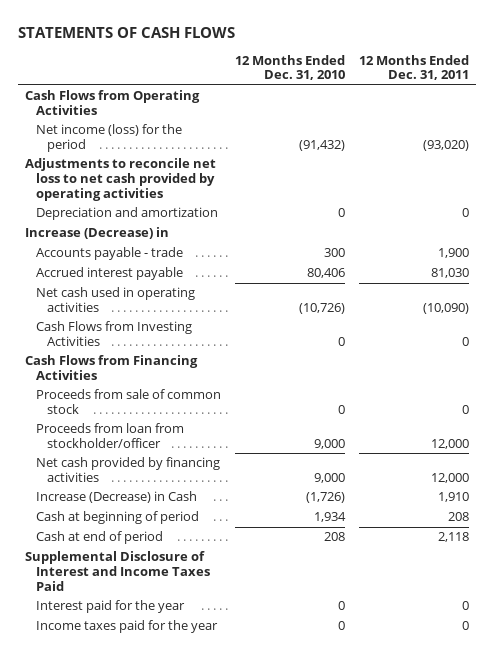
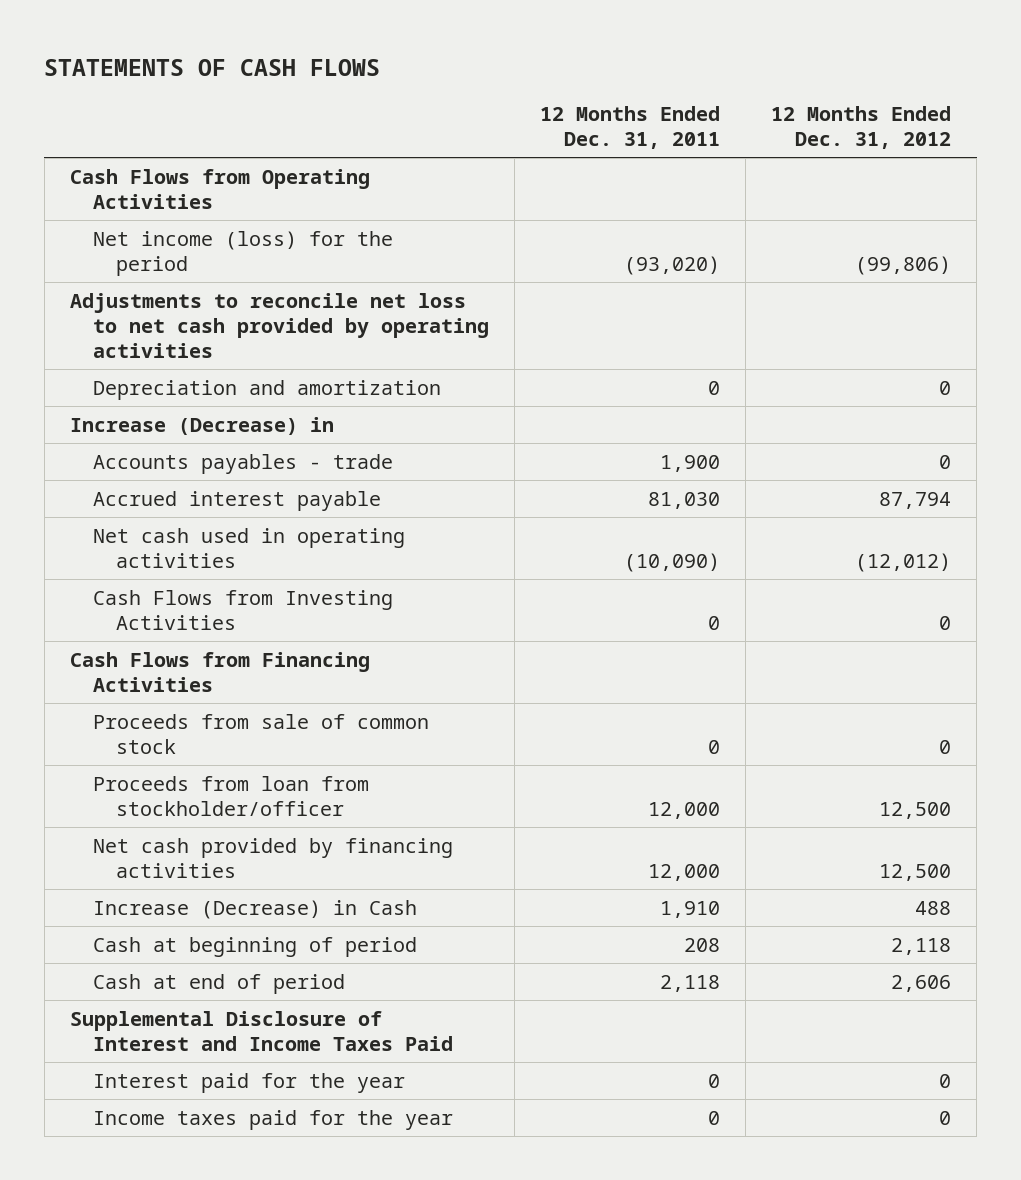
- | 12 Months Ended Dec. 31, 2010 | 12 Months Ended Dec. 31, 2011
+ | 12 Months Ended Dec. 31, 2011 | 12 Months Ended Dec. 31, 2012
- Accounts payable - trade | 300 | 1,900
+ Accounts payables - trade | 1,900 | 0

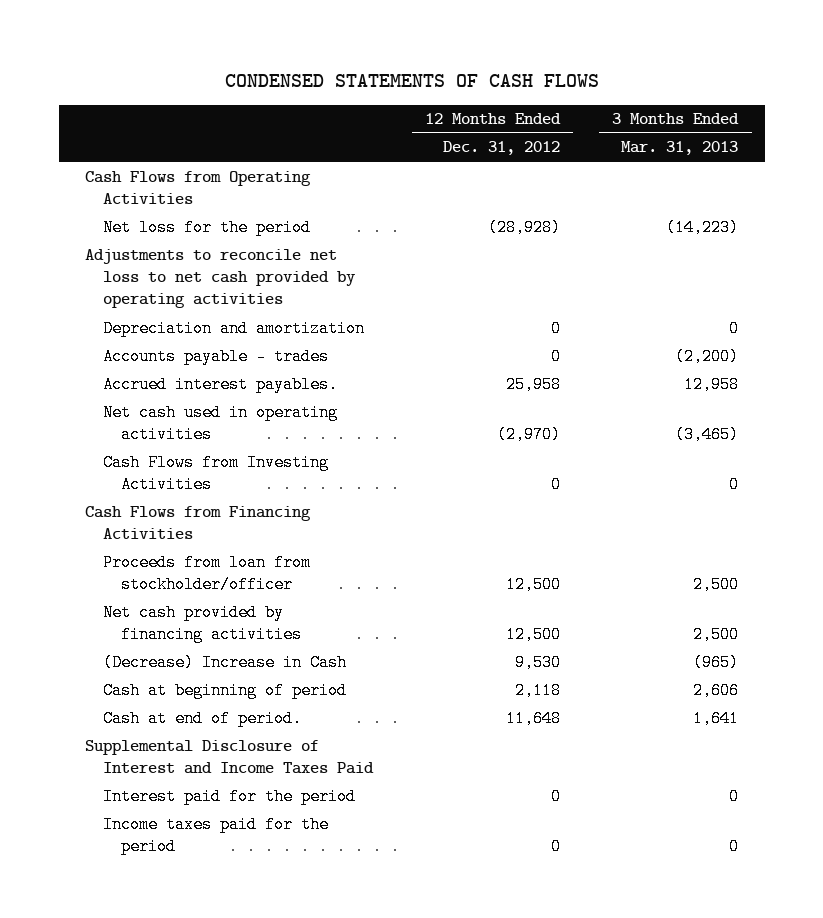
- STATEMENTS OF CASH FLOWS
+ CONDENSED STATEMENTS OF CASH FLOWS
- | 12 Months Ended Dec. 31, 2011 | 12 Months Ended Dec. 31, 2012
+ | 12 Months Ended Dec. 31, 2012 | 3 Months Ended Mar. 31, 2013
- Net income (loss) for the period | (93,020) | (99,806)
+ Net loss for the period | (28,928) | (14,223)
- Increase (Decrease) in
- Accounts payables - trade | 1,900 | 0
- Accrued interest payable | 81,030 | 87,794
- Net cash used in operating activities | (10,090) | (12,012)
+ Accounts payable - trades | 0 | (2,200)
+ Accrued interest payables. | 25,958 | 12,958
+ Net cash used in operating activities | (2,970) | (3,465)
- Proceeds from sale of common stock | 0 | 0
- Increase (Decrease) in Cash | 1,910 | 488
+ (Decrease) Increase in Cash | 9,530 | (965)
- Cash at end of period | 2,118 | 2,606
+ Cash at end of period. | 11,648 | 1,641
- Interest paid for the year | 0 | 0
- Income taxes paid for the year | 0 | 0
+ Interest paid for the period | 0 | 0
+ Income taxes paid for the period | 0 | 0

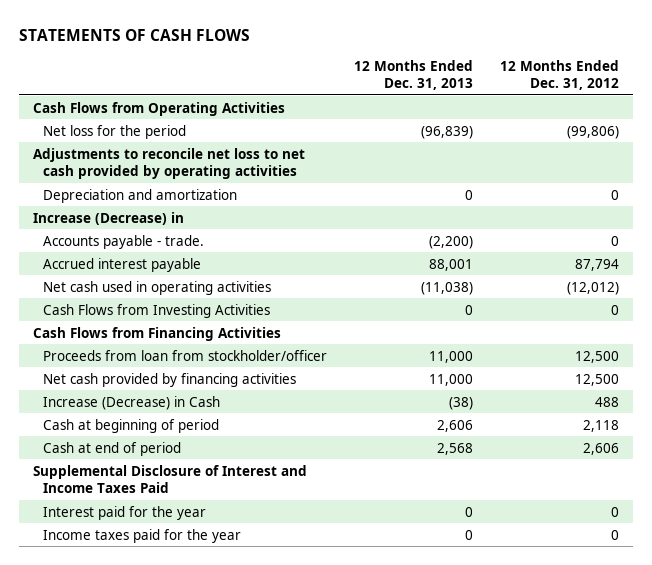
- CONDENSED STATEMENTS OF CASH FLOWS
+ STATEMENTS OF CASH FLOWS
- | 12 Months Ended Dec. 31, 2012 | 3 Months Ended Mar. 31, 2013
+ | 12 Months Ended Dec. 31, 2013 | 12 Months Ended Dec. 31, 2012
- Net loss for the period | (28,928) | (14,223)
+ Net loss for the period | (96,839) | (99,806)
- Accounts payable - trades | 0 | (2,200)
- Accrued interest payables. | 25,958 | 12,958
- Net cash used in operating activities | (2,970) | (3,465)
+ Increase (Decrease) in
+ Accounts payable - trade. | (2,200) | 0
+ Accrued interest payable | 88,001 | 87,794
+ Net cash used in operating activities | (11,038) | (12,012)
- (Decrease) Increase in Cash | 9,530 | (965)
+ Increase (Decrease) in Cash | (38) | 488
- Cash at end of period. | 11,648 | 1,641
+ Cash at end of period | 2,568 | 2,606
- Interest paid for the period | 0 | 0
- Income taxes paid for the period | 0 | 0
+ Interest paid for the year | 0 | 0
+ Income taxes paid for the year | 0 | 0

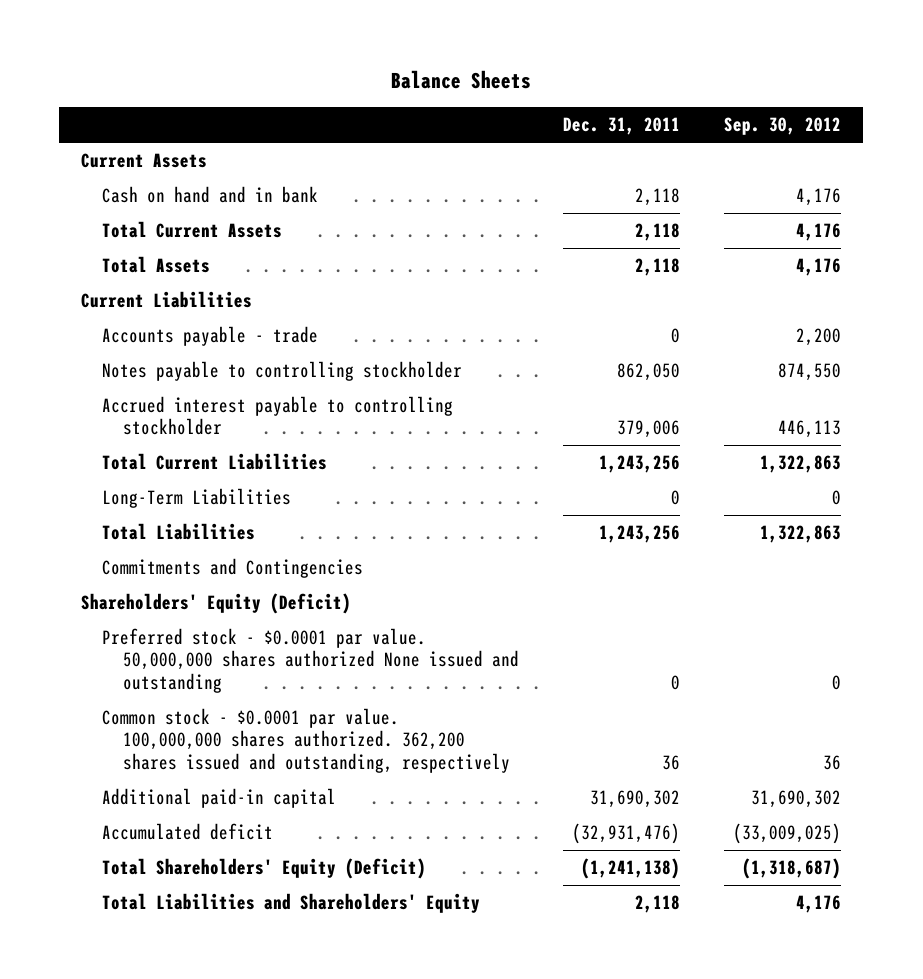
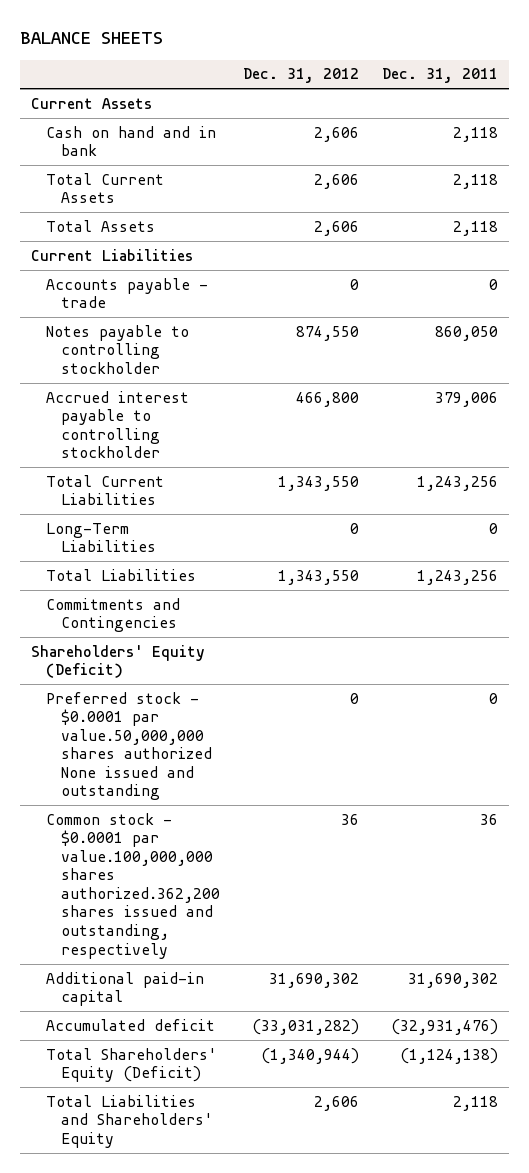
- Balance Sheets
+ BALANCE SHEETS
- | Dec. 31, 2011 | Sep. 30, 2012
+ | Dec. 31, 2012 | Dec. 31, 2011
- Notes payable to controlling stockholder | 862,050 | 874,550
+ Notes payable to controlling stockholder | 874,550 | 860,050
- Preferred stock - $0.0001 par value. 50,000,000 shares authorized None issued and outstanding | 0 | 0
- Common stock - $0.0001 par value. 100,000,000 shares authorized. 362,200 shares issued and outstanding, respectively | 36 | 36
+ Preferred stock - $0.0001 par value.50,000,000 shares authorized None issued and outstanding | 0 | 0
+ Common stock - $0.0001 par value.100,000,000 shares authorized.362,200 shares issued and outstanding, respectively | 36 | 36
- Total Shareholders' Equity (Deficit) | (1,241,138) | (1,318,687)
+ Total Shareholders' Equity (Deficit) | (1,340,944) | (1,124,138)

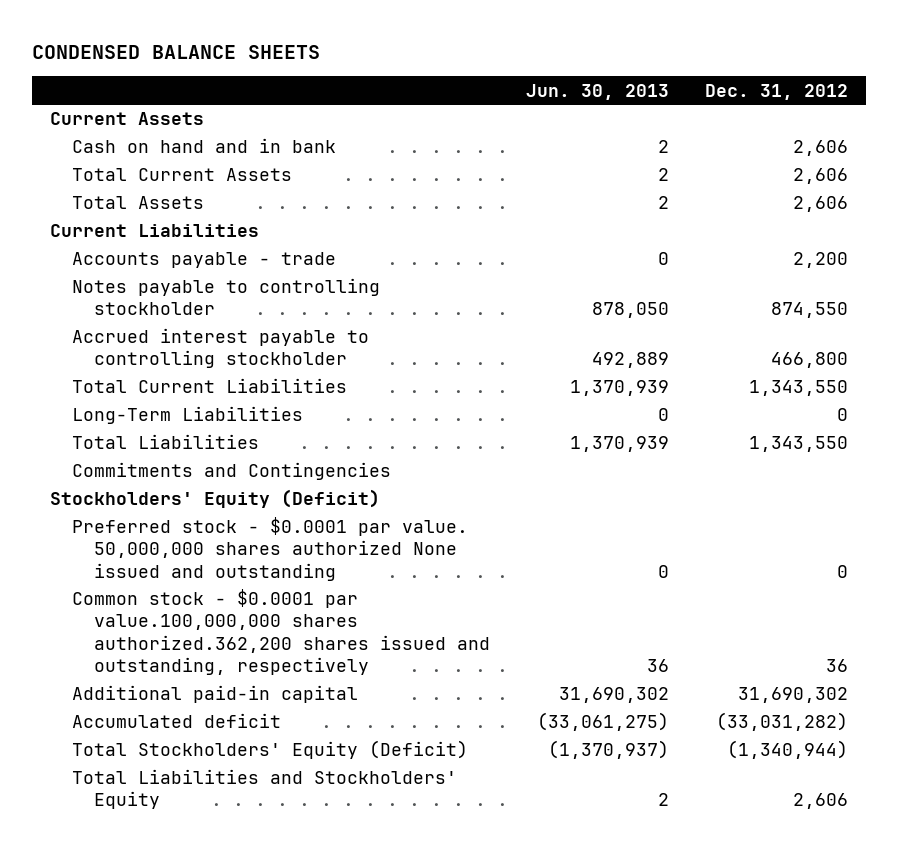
- BALANCE SHEETS
+ CONDENSED BALANCE SHEETS
- | Dec. 31, 2012 | Dec. 31, 2011
+ | Jun. 30, 2013 | Dec. 31, 2012
- Accounts payable - trade | 0 | 0
+ Accounts payable - trade | 0 | 2,200
- Shareholders' Equity (Deficit)
- Preferred stock - $0.0001 par value.50,000,000 shares authorized None issued and outstanding | 0 | 0
+ Stockholders' Equity (Deficit)
+ Preferred stock - $0.0001 par value. 50,000,000 shares authorized None issued and outstanding | 0 | 0
- Total Shareholders' Equity (Deficit) | (1,340,944) | (1,124,138)
- Total Liabilities and Shareholders' Equity | 2,606 | 2,118
+ Total Stockholders' Equity (Deficit) | (1,370,937) | (1,340,944)
+ Total Liabilities and Stockholders' Equity | 2 | 2,606

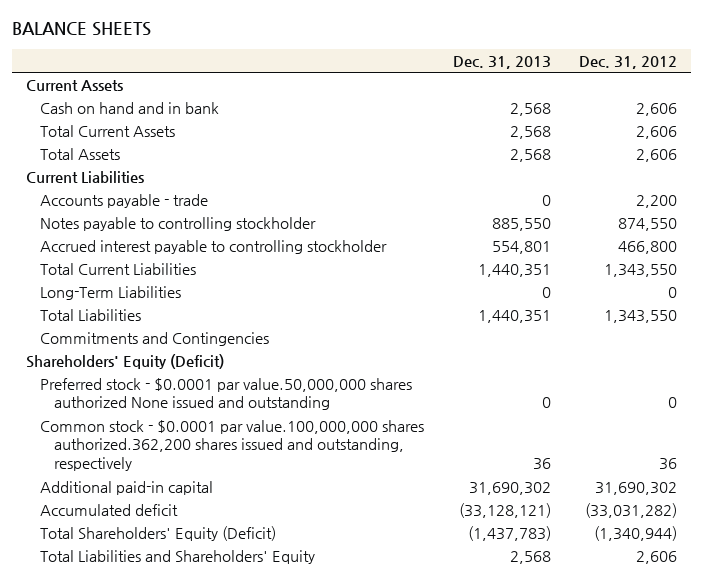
- CONDENSED BALANCE SHEETS
+ BALANCE SHEETS
- | Jun. 30, 2013 | Dec. 31, 2012
+ | Dec. 31, 2013 | Dec. 31, 2012
- Stockholders' Equity (Deficit)
- Preferred stock - $0.0001 par value. 50,000,000 shares authorized None issued and outstanding | 0 | 0
+ Shareholders' Equity (Deficit)
+ Preferred stock - $0.0001 par value.50,000,000 shares authorized None issued and outstanding | 0 | 0
- Total Stockholders' Equity (Deficit) | (1,370,937) | (1,340,944)
- Total Liabilities and Stockholders' Equity | 2 | 2,606
+ Total Shareholders' Equity (Deficit) | (1,437,783) | (1,340,944)
+ Total Liabilities and Shareholders' Equity | 2,568 | 2,606

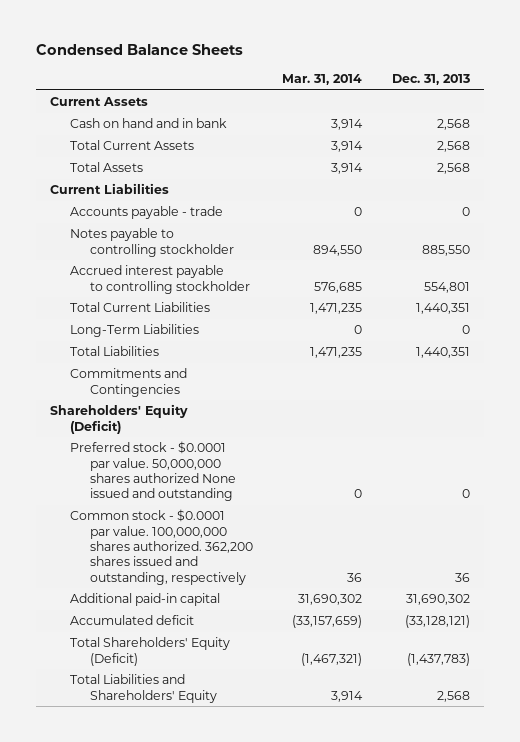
- BALANCE SHEETS
+ Condensed Balance Sheets
- | Dec. 31, 2013 | Dec. 31, 2012
+ | Mar. 31, 2014 | Dec. 31, 2013
- Preferred stock - $0.0001 par value.50,000,000 shares authorized None issued and outstanding | 0 | 0
- Common stock - $0.0001 par value.100,000,000 shares authorized.362,200 shares issued and outstanding, respectively | 36 | 36
+ Preferred stock - $0.0001 par value. 50,000,000 shares authorized None issued and outstanding | 0 | 0
+ Common stock - $0.0001 par value. 100,000,000 shares authorized. 362,200 shares issued and outstanding, respectively | 36 | 36

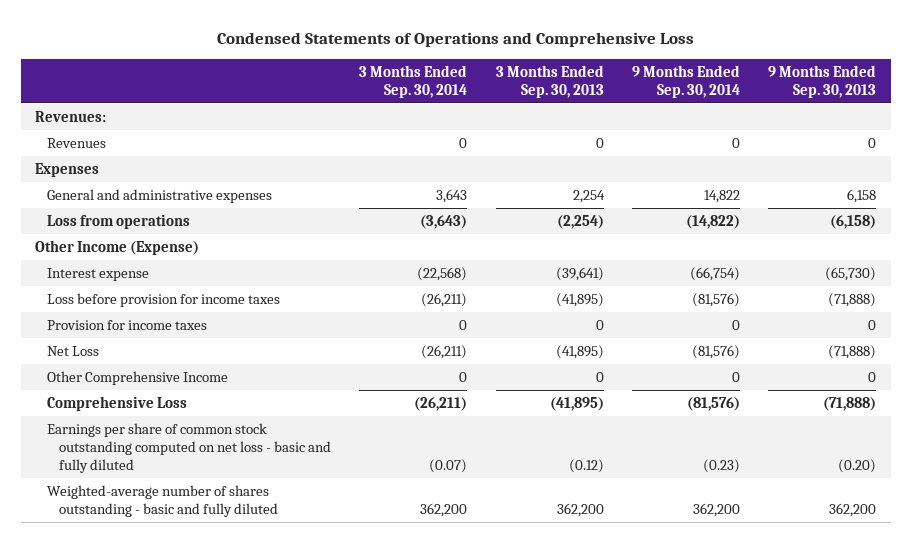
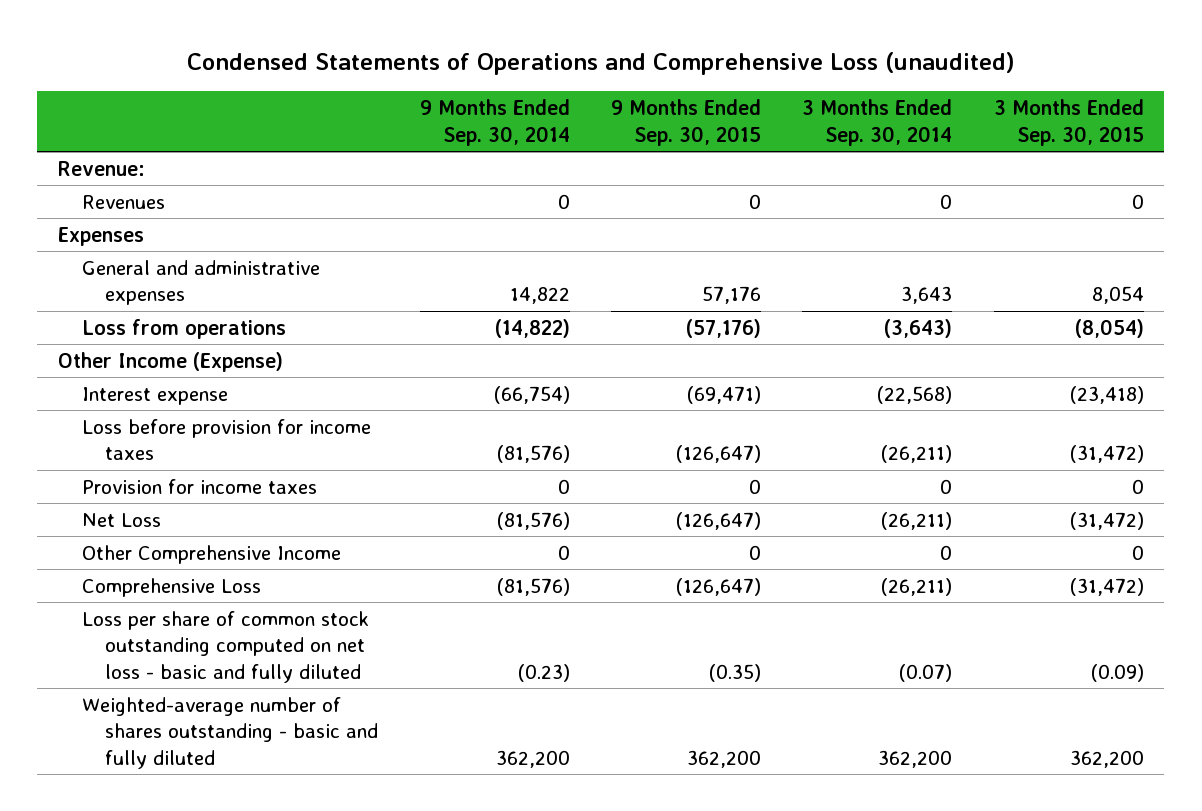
- Condensed Statements of Operations and Comprehensive Loss
+ Condensed Statements of Operations and Comprehensive Loss (unaudited)
- | 3 Months Ended Sep. 30, 2014 | 3 Months Ended Sep. 30, 2013 | 9 Months Ended Sep. 30, 2014 | 9 Months Ended Sep. 30, 2013
+ | 9 Months Ended Sep. 30, 2014 | 9 Months Ended Sep. 30, 2015 | 3 Months Ended Sep. 30, 2014 | 3 Months Ended Sep. 30, 2015
- Revenues:
+ Revenue:
- Earnings per share of common stock outstanding computed on net loss - basic and fully diluted | (0.07) | (0.12) | (0.23) | (0.20)
+ Loss per share of common stock outstanding computed on net loss - basic and fully diluted | (0.23) | (0.35) | (0.07) | (0.09)

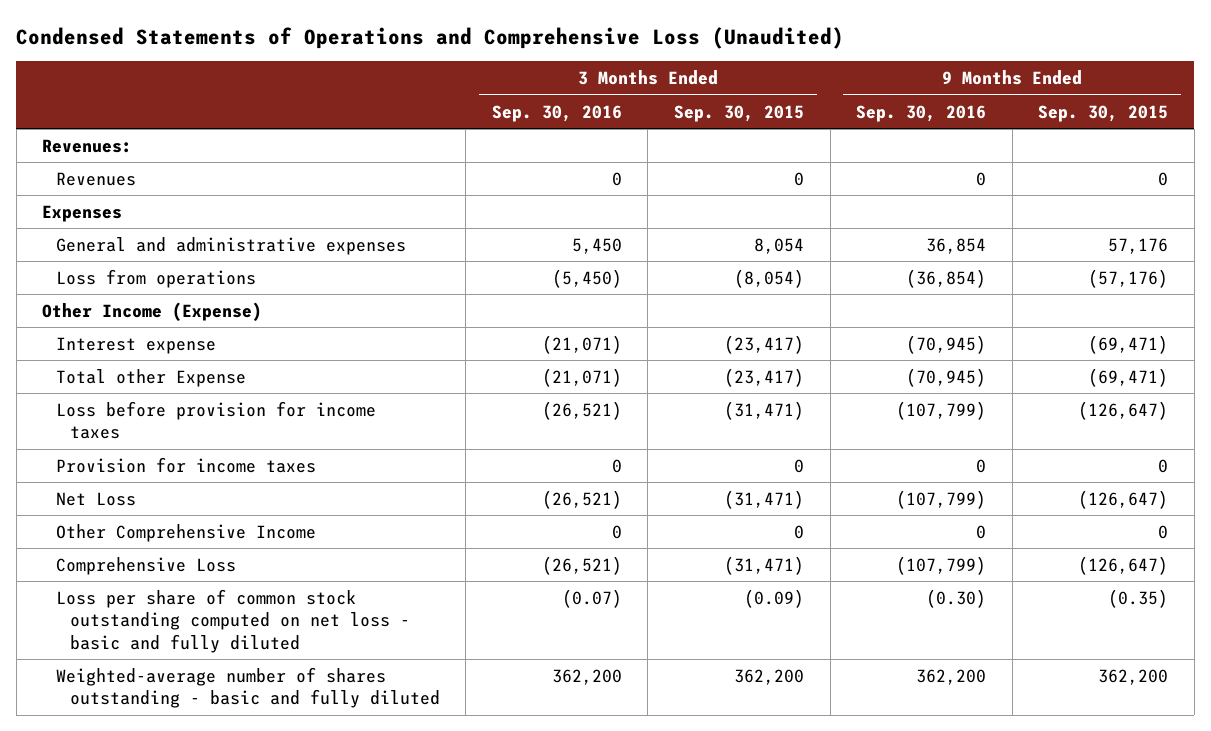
- Condensed Statements of Operations and Comprehensive Loss (unaudited)
+ Condensed Statements of Operations and Comprehensive Loss (Unaudited)
- | 9 Months Ended Sep. 30, 2014 | 9 Months Ended Sep. 30, 2015 | 3 Months Ended Sep. 30, 2014 | 3 Months Ended Sep. 30, 2015
+ | 3 Months Ended Sep. 30, 2016 | 3 Months Ended Sep. 30, 2015 | 9 Months Ended Sep. 30, 2016 | 9 Months Ended Sep. 30, 2015
- Revenue:
+ Revenues:
- Interest expense | (66,754) | (69,471) | (22,568) | (23,418)
- Loss before provision for income taxes | (81,576) | (126,647) | (26,211) | (31,472)
+ Interest expense | (21,071) | (23,417) | (70,945) | (69,471)
+ Total other Expense | (21,071) | (23,417) | (70,945) | (69,471)
+ Loss before provision for income taxes | (26,521) | (31,471) | (107,799) | (126,647)
- Net Loss | (81,576) | (126,647) | (26,211) | (31,472)
+ Net Loss | (26,521) | (31,471) | (107,799) | (126,647)
- Comprehensive Loss | (81,576) | (126,647) | (26,211) | (31,472)
+ Comprehensive Loss | (26,521) | (31,471) | (107,799) | (126,647)

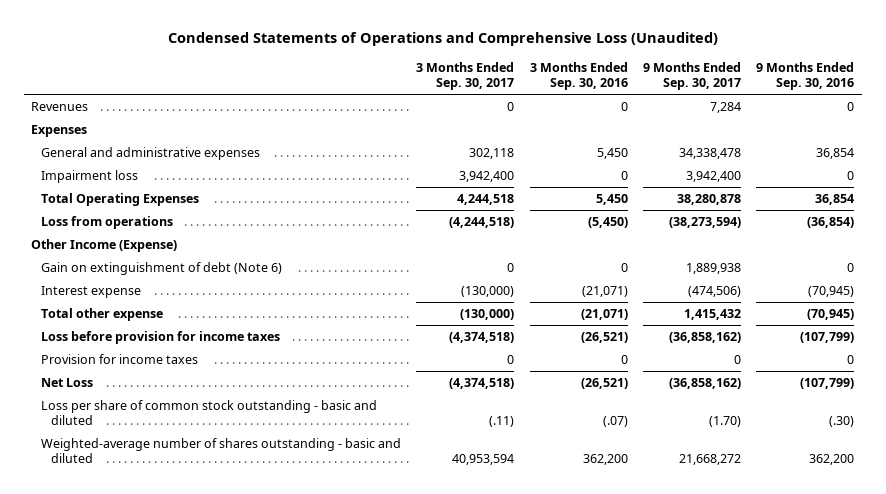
- | 3 Months Ended Sep. 30, 2016 | 3 Months Ended Sep. 30, 2015 | 9 Months Ended Sep. 30, 2016 | 9 Months Ended Sep. 30, 2015
+ | 3 Months Ended Sep. 30, 2017 | 3 Months Ended Sep. 30, 2016 | 9 Months Ended Sep. 30, 2017 | 9 Months Ended Sep. 30, 2016
- Revenues:
+ Impairment loss | 3,942,400 | 0 | 3,942,400 | 0
+ Total Operating Expenses | 4,244,518 | 5,450 | 38,280,878 | 36,854
+ Gain on extinguishment of debt (Note 6) | 0 | 0 | 1,889,938 | 0
- Total other Expense | (21,071) | (23,417) | (70,945) | (69,471)
+ Total other expense | (130,000) | (21,071) | 1,415,432 | (70,945)
- Other Comprehensive Income | 0 | 0 | 0 | 0
- Comprehensive Loss | (26,521) | (31,471) | (107,799) | (126,647)
- Loss per share of common stock outstanding computed on net loss - basic and fully diluted | (0.07) | (0.09) | (0.30) | (0.35)
- Weighted-average number of shares outstanding - basic and fully diluted | 362,200 | 362,200 | 362,200 | 362,200
+ Loss per share of common stock outstanding - basic and diluted | (.11) | (.07) | (1.70) | (.30)
+ Weighted-average number of shares outstanding - basic and diluted | 40,953,594 | 362,200 | 21,668,272 | 362,200

